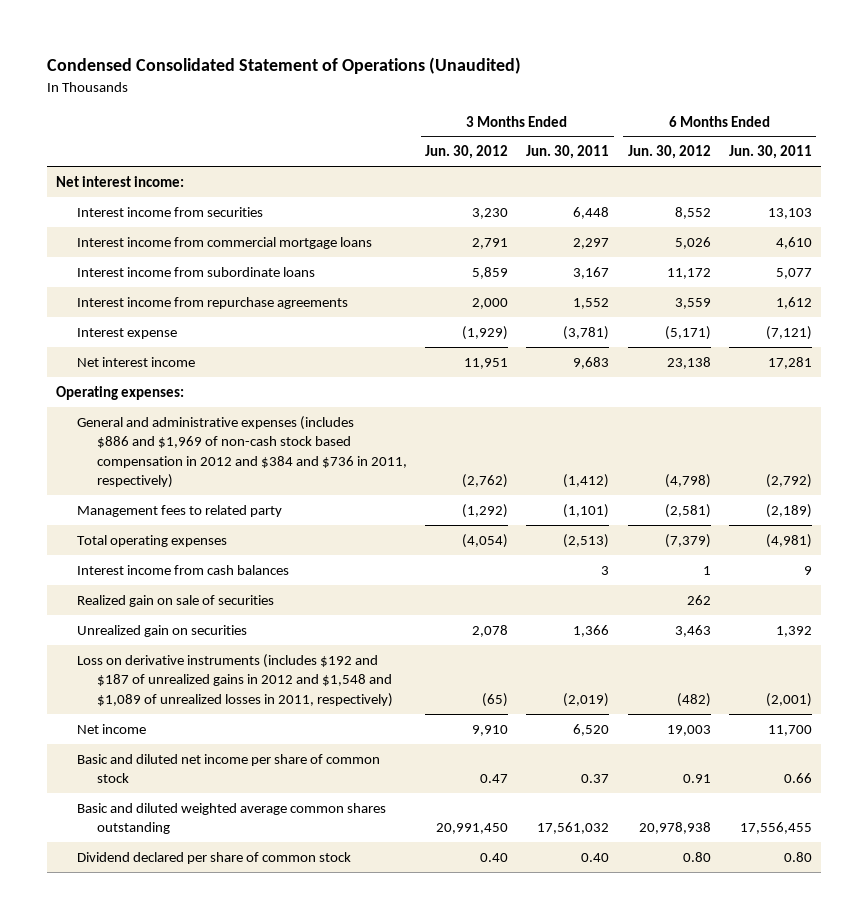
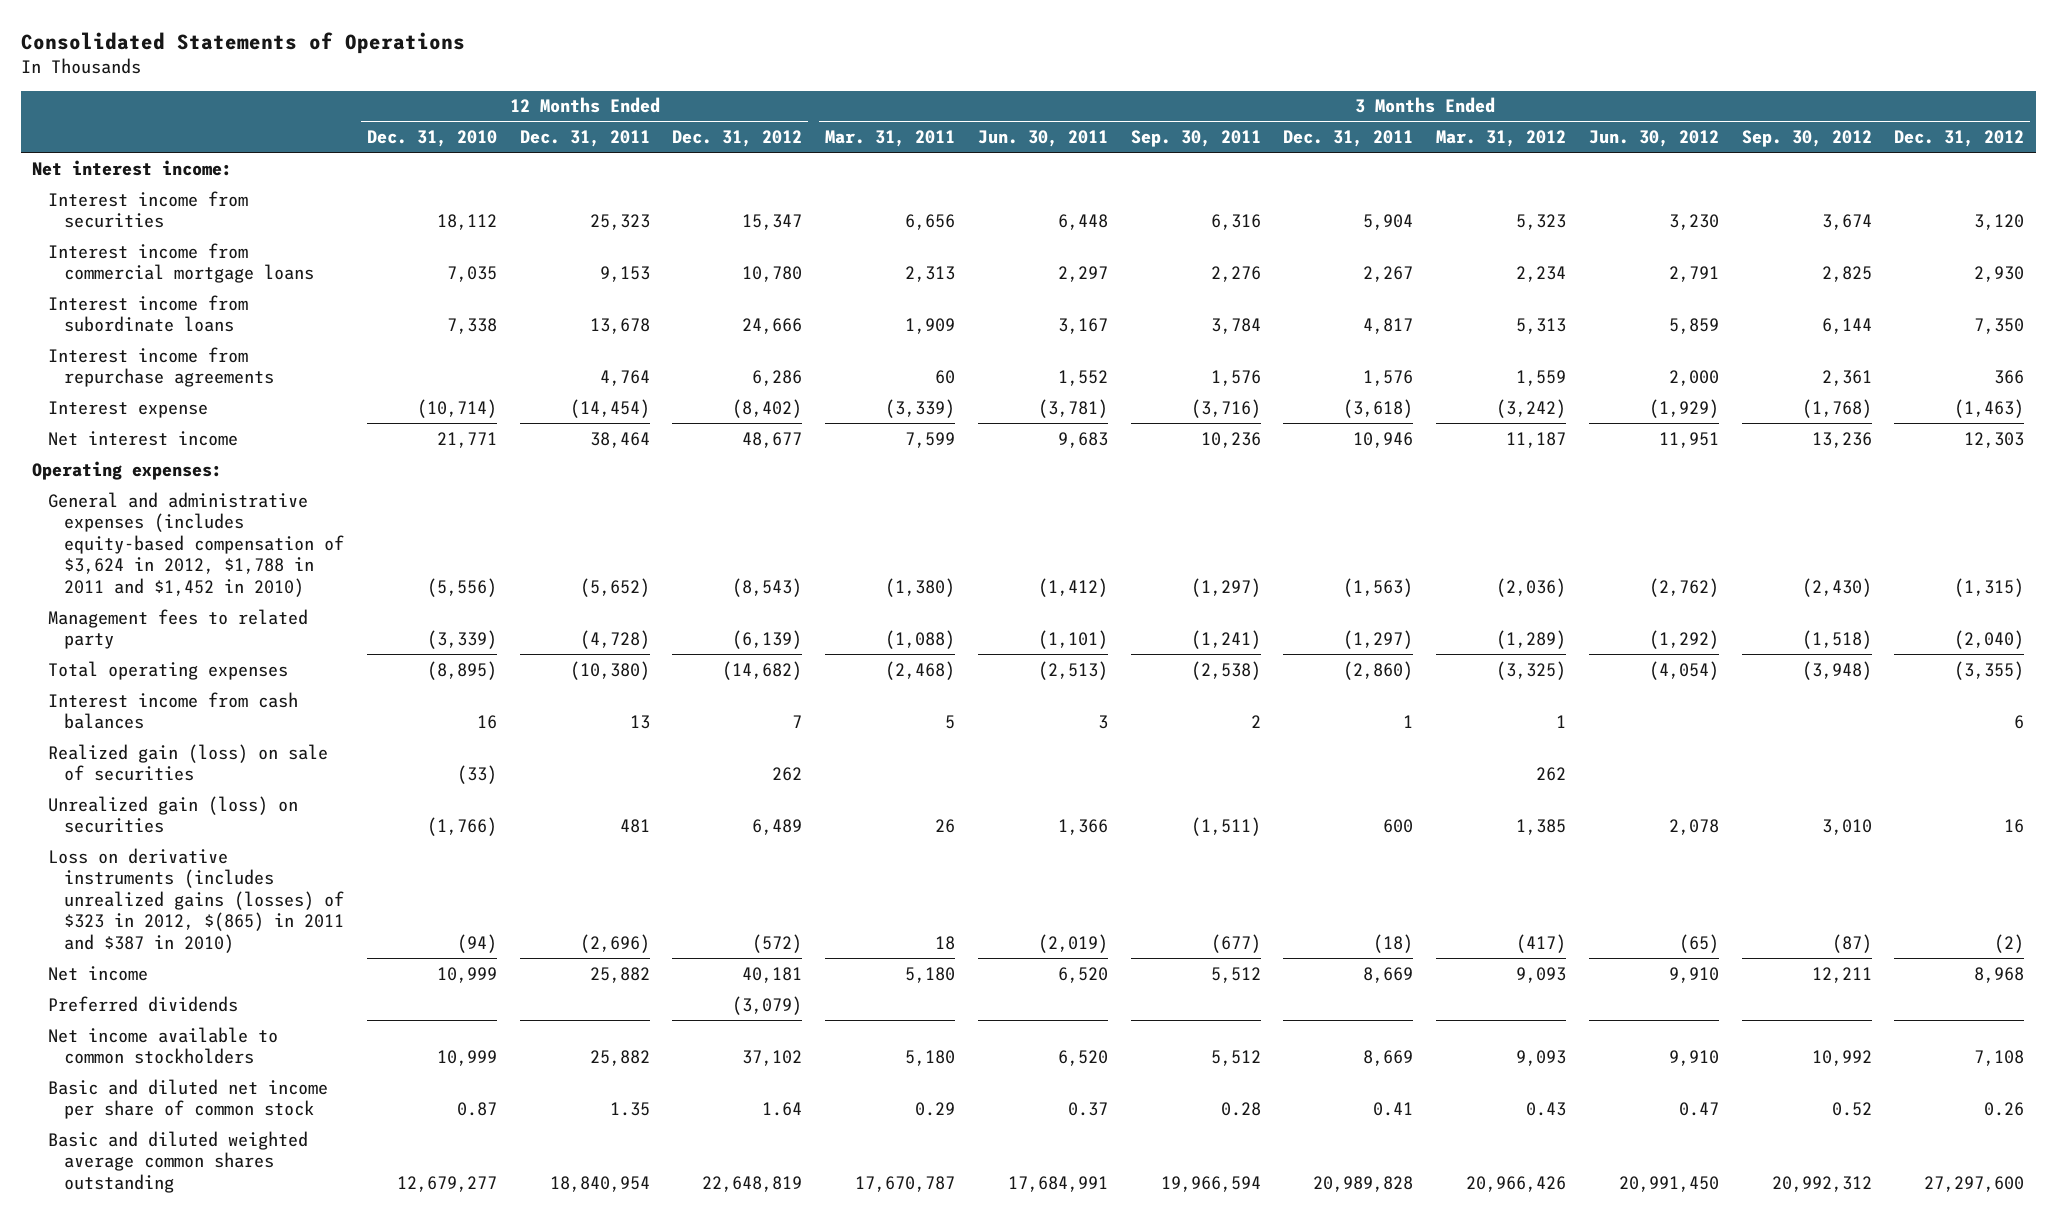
- Condensed Consolidated Statement of Operations (Unaudited)
+ Consolidated Statements of Operations
- | 3 Months Ended Jun. 30, 2012 | 3 Months Ended Jun. 30, 2011 | 6 Months Ended Jun. 30, 2012 | 6 Months Ended Jun. 30, 2011
+ | 12 Months Ended Dec. 31, 2010 | 12 Months Ended Dec. 31, 2011 | 12 Months Ended Dec. 31, 2012 | 3 Months Ended Mar. 31, 2011 | 3 Months Ended Jun. 30, 2011 | 3 Months Ended Sep. 30, 2011 | 3 Months Ended Dec. 31, 2011 | 3 Months Ended Mar. 31, 2012 | 3 Months Ended Jun. 30, 2012 | 3 Months Ended Sep. 30, 2012 | 3 Months Ended Dec. 31, 2012
- General and administrative expenses (includes $886 and $1,969 of non-cash stock based compensation in 2012 and $384 and $736 in 2011, respectively) | (2,762) | (1,412) | (4,798) | (2,792)
+ General and administrative expenses (includes equity-based compensation of $3,624 in 2012, $1,788 in 2011 and $1,452 in 2010) | (5,556) | (5,652) | (8,543) | (1,380) | (1,412) | (1,297) | (1,563) | (2,036) | (2,762) | (2,430) | (1,315)
- Realized gain on sale of securities | | | 262 |
- Unrealized gain on securities | 2,078 | 1,366 | 3,463 | 1,392
- Loss on derivative instruments (includes $192 and $187 of unrealized gains in 2012 and $1,548 and $1,089 of unrealized losses in 2011, respectively) | (65) | (2,019) | (482) | (2,001)
+ Realized gain (loss) on sale of securities | (33) | | 262 | | | | | 262 | | |
+ Unrealized gain (loss) on securities | (1,766) | 481 | 6,489 | 26 | 1,366 | (1,511) | 600 | 1,385 | 2,078 | 3,010 | 16
+ Loss on derivative instruments (includes unrealized gains (losses) of $323 in 2012, $(865) in 2011 and $387 in 2010) | (94) | (2,696) | (572) | 18 | (2,019) | (677) | (18) | (417) | (65) | (87) | (2)
+ Preferred dividends | | | (3,079) | | | | | | | |
+ Net income available to common stockholders | 10,999 | 25,882 | 37,102 | 5,180 | 6,520 | 5,512 | 8,669 | 9,093 | 9,910 | 10,992 | 7,108
- Basic and diluted weighted average common shares outstanding | 20,991,450 | 17,561,032 | 20,978,938 | 17,556,455
- Dividend declared per share of common stock | 0.40 | 0.40 | 0.80 | 0.80
+ Basic and diluted weighted average common shares outstanding | 12,679,277 | 18,840,954 | 22,648,819 | 17,670,787 | 17,684,991 | 19,966,594 | 20,989,828 | 20,966,426 | 20,991,450 | 20,992,312 | 27,297,600

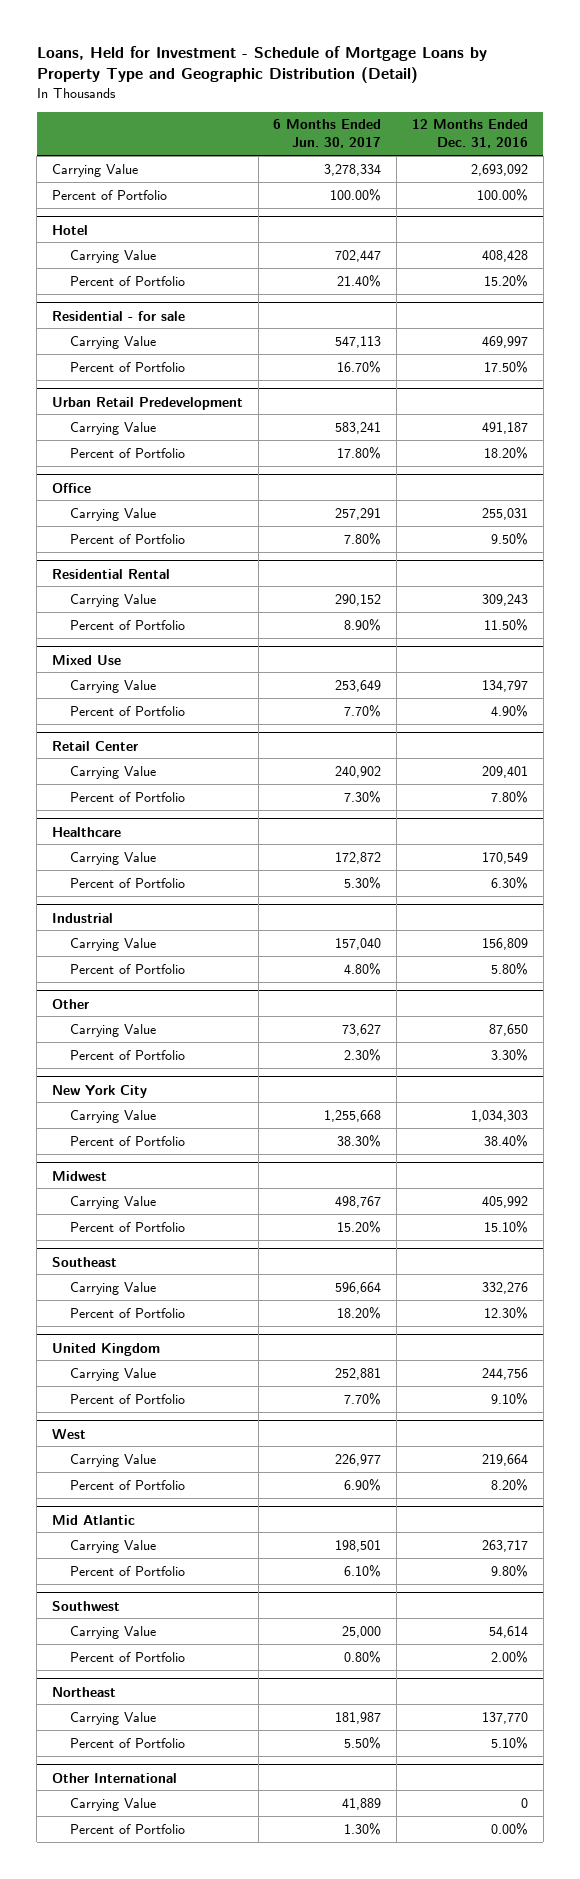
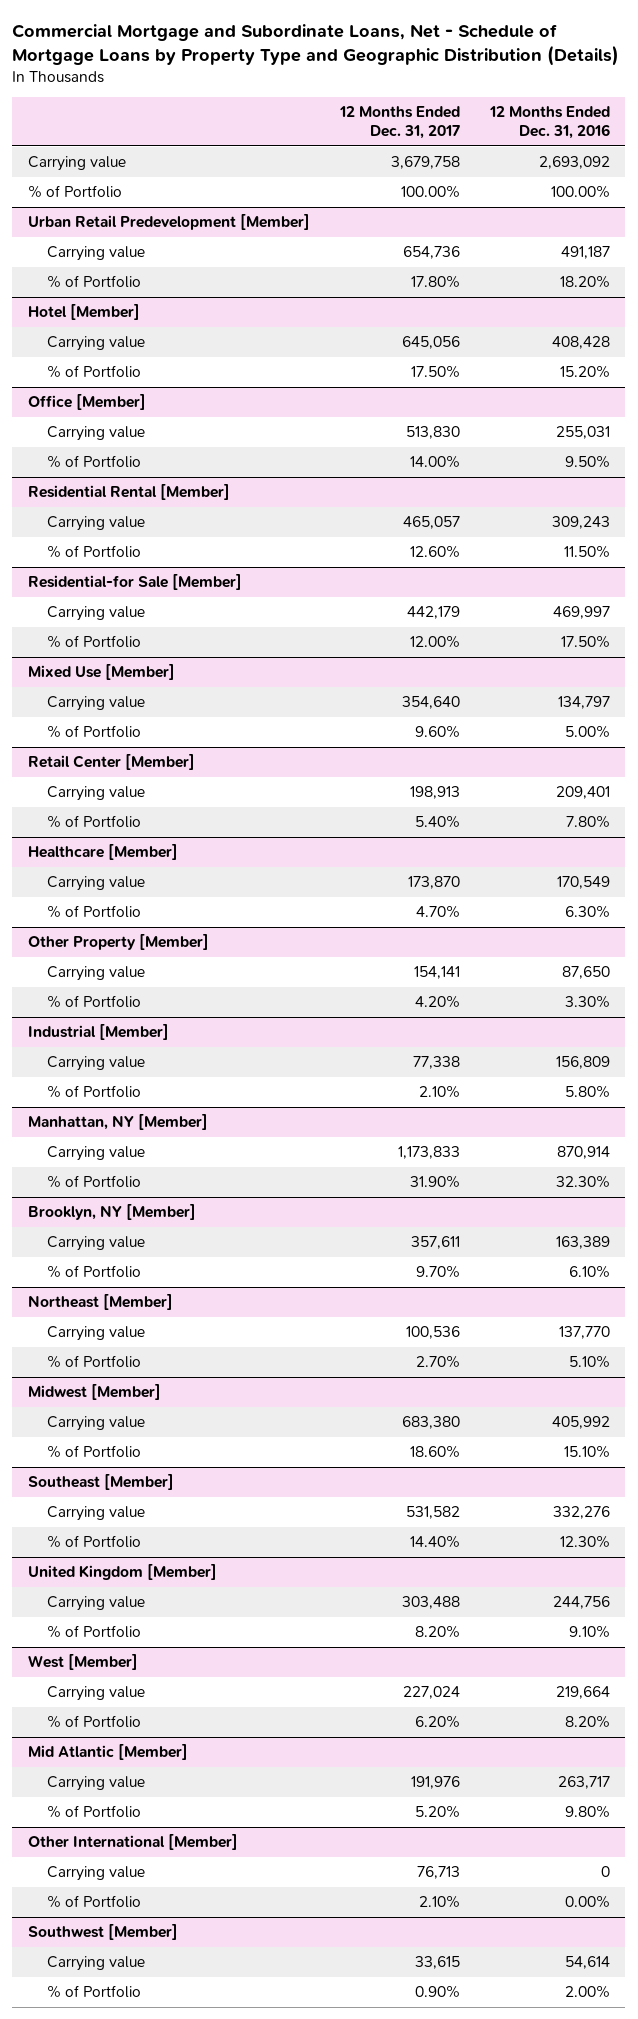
- Loans, Held for Investment - Schedule of Mortgage Loans by Property Type and Geographic Distribution (Detail)
+ Commercial Mortgage and Subordinate Loans, Net - Schedule of Mortgage Loans by Property Type and Geographic Distribution (Details)
- | 6 Months Ended Jun. 30, 2017 | 12 Months Ended Dec. 31, 2016
+ | 12 Months Ended Dec. 31, 2017 | 12 Months Ended Dec. 31, 2016
- Carrying Value | 3,278,334 | 2,693,092
- Percent of Portfolio | 100.00% | 100.00%
- Hotel
- Carrying Value | 702,447 | 408,428
- Percent of Portfolio | 21.40% | 15.20%
- Residential - for sale
- Carrying Value | 547,113 | 469,997
- Percent of Portfolio | 16.70% | 17.50%
- Urban Retail Predevelopment
- Carrying Value | 583,241 | 491,187
- Percent of Portfolio | 17.80% | 18.20%
- Office
- Carrying Value | 257,291 | 255,031
- Percent of Portfolio | 7.80% | 9.50%
- Residential Rental
- Carrying Value | 290,152 | 309,243
- Percent of Portfolio | 8.90% | 11.50%
- Mixed Use
- Carrying Value | 253,649 | 134,797
- Percent of Portfolio | 7.70% | 4.90%
- Retail Center
- Carrying Value | 240,902 | 209,401
- Percent of Portfolio | 7.30% | 7.80%
- Healthcare
- Carrying Value | 172,872 | 170,549
- Percent of Portfolio | 5.30% | 6.30%
- Industrial
- Carrying Value | 157,040 | 156,809
- Percent of Portfolio | 4.80% | 5.80%
- Other
- Carrying Value | 73,627 | 87,650
- Percent of Portfolio | 2.30% | 3.30%
- New York City
- Carrying Value | 1,255,668 | 1,034,303
- Percent of Portfolio | 38.30% | 38.40%
- Midwest
- Carrying Value | 498,767 | 405,992
- Percent of Portfolio | 15.20% | 15.10%
- Southeast
- Carrying Value | 596,664 | 332,276
- Percent of Portfolio | 18.20% | 12.30%
- United Kingdom
- Carrying Value | 252,881 | 244,756
- Percent of Portfolio | 7.70% | 9.10%
- West
- Carrying Value | 226,977 | 219,664
- Percent of Portfolio | 6.90% | 8.20%
- Mid Atlantic
- Carrying Value | 198,501 | 263,717
- Percent of Portfolio | 6.10% | 9.80%
- Southwest
- Carrying Value | 25,000 | 54,614
- Percent of Portfolio | 0.80% | 2.00%
- Northeast
- Carrying Value | 181,987 | 137,770
- Percent of Portfolio | 5.50% | 5.10%
- Other International
- Carrying Value | 41,889 | 0
- Percent of Portfolio | 1.30% | 0.00%
+ Carrying value | 3,679,758 | 2,693,092
+ % of Portfolio | 100.00% | 100.00%
+ Urban Retail Predevelopment [Member]
+ Carrying value | 654,736 | 491,187
+ % of Portfolio | 17.80% | 18.20%
+ Hotel [Member]
+ Carrying value | 645,056 | 408,428
+ % of Portfolio | 17.50% | 15.20%
+ Office [Member]
+ Carrying value | 513,830 | 255,031
+ % of Portfolio | 14.00% | 9.50%
+ Residential Rental [Member]
+ Carrying value | 465,057 | 309,243
+ % of Portfolio | 12.60% | 11.50%
+ Residential-for Sale [Member]
+ Carrying value | 442,179 | 469,997
+ % of Portfolio | 12.00% | 17.50%
+ Mixed Use [Member]
+ Carrying value | 354,640 | 134,797
+ % of Portfolio | 9.60% | 5.00%
+ Retail Center [Member]
+ Carrying value | 198,913 | 209,401
+ % of Portfolio | 5.40% | 7.80%
+ Healthcare [Member]
+ Carrying value | 173,870 | 170,549
+ % of Portfolio | 4.70% | 6.30%
+ Other Property [Member]
+ Carrying value | 154,141 | 87,650
+ % of Portfolio | 4.20% | 3.30%
+ Industrial [Member]
+ Carrying value | 77,338 | 156,809
+ % of Portfolio | 2.10% | 5.80%
+ Manhattan, NY [Member]
+ Carrying value | 1,173,833 | 870,914
+ % of Portfolio | 31.90% | 32.30%
+ Brooklyn, NY [Member]
+ Carrying value | 357,611 | 163,389
+ % of Portfolio | 9.70% | 6.10%
+ Northeast [Member]
+ Carrying value | 100,536 | 137,770
+ % of Portfolio | 2.70% | 5.10%
+ Midwest [Member]
+ Carrying value | 683,380 | 405,992
+ % of Portfolio | 18.60% | 15.10%
+ Southeast [Member]
+ Carrying value | 531,582 | 332,276
+ % of Portfolio | 14.40% | 12.30%
+ United Kingdom [Member]
+ Carrying value | 303,488 | 244,756
+ % of Portfolio | 8.20% | 9.10%
+ West [Member]
+ Carrying value | 227,024 | 219,664
+ % of Portfolio | 6.20% | 8.20%
+ Mid Atlantic [Member]
+ Carrying value | 191,976 | 263,717
+ % of Portfolio | 5.20% | 9.80%
+ Other International [Member]
+ Carrying value | 76,713 | 0
+ % of Portfolio | 2.10% | 0.00%
+ Southwest [Member]
+ Carrying value | 33,615 | 54,614
+ % of Portfolio | 0.90% | 2.00%

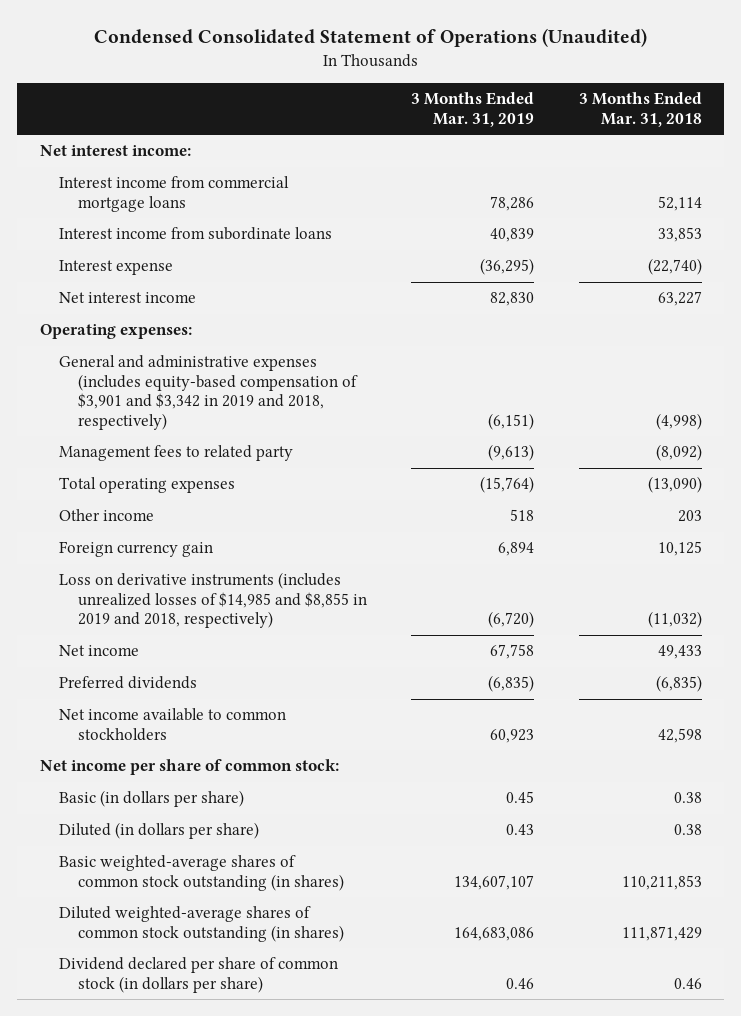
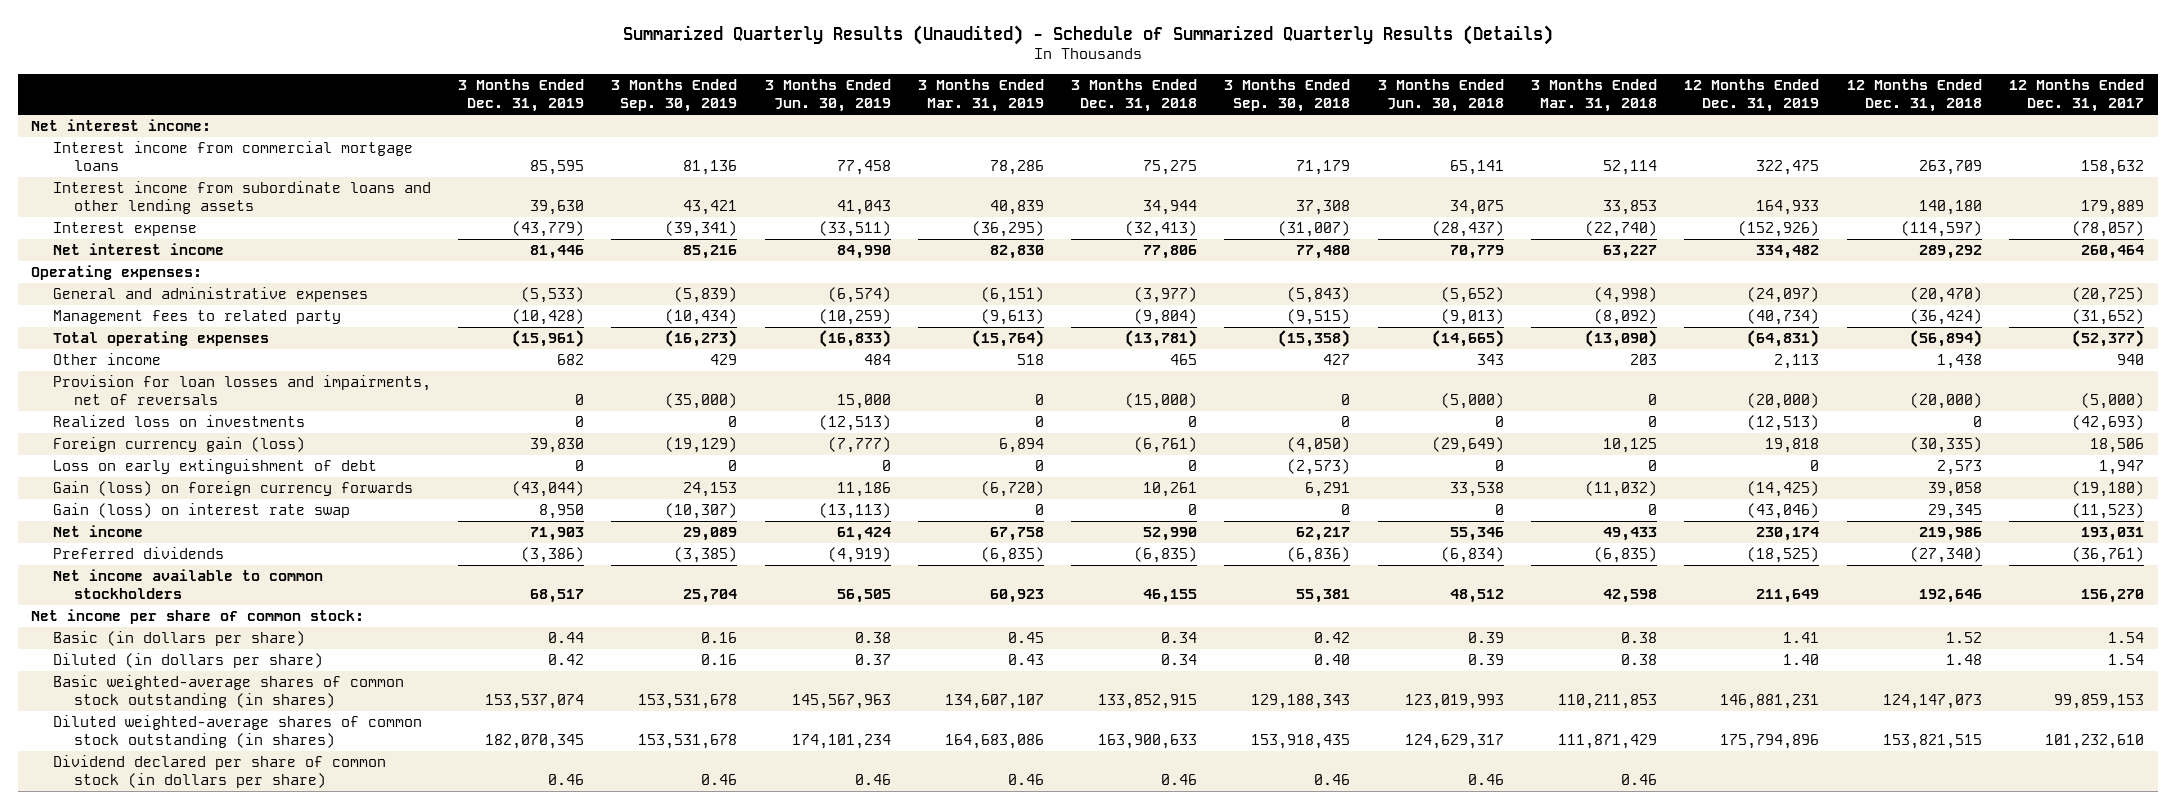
- Condensed Consolidated Statement of Operations (Unaudited)
+ Summarized Quarterly Results (Unaudited) - Schedule of Summarized Quarterly Results (Details)
- | 3 Months Ended Mar. 31, 2019 | 3 Months Ended Mar. 31, 2018
+ | 3 Months Ended Dec. 31, 2019 | 3 Months Ended Sep. 30, 2019 | 3 Months Ended Jun. 30, 2019 | 3 Months Ended Mar. 31, 2019 | 3 Months Ended Dec. 31, 2018 | 3 Months Ended Sep. 30, 2018 | 3 Months Ended Jun. 30, 2018 | 3 Months Ended Mar. 31, 2018 | 12 Months Ended Dec. 31, 2019 | 12 Months Ended Dec. 31, 2018 | 12 Months Ended Dec. 31, 2017
- Interest income from subordinate loans | 40,839 | 33,853
+ Interest income from subordinate loans and other lending assets | 39,630 | 43,421 | 41,043 | 40,839 | 34,944 | 37,308 | 34,075 | 33,853 | 164,933 | 140,180 | 179,889
- General and administrative expenses (includes equity-based compensation of $3,901 and $3,342 in 2019 and 2018, respectively) | (6,151) | (4,998)
+ General and administrative expenses | (5,533) | (5,839) | (6,574) | (6,151) | (3,977) | (5,843) | (5,652) | (4,998) | (24,097) | (20,470) | (20,725)
- Foreign currency gain | 6,894 | 10,125
- Loss on derivative instruments (includes unrealized losses of $14,985 and $8,855 in 2019 and 2018, respectively) | (6,720) | (11,032)
+ Provision for loan losses and impairments, net of reversals | 0 | (35,000) | 15,000 | 0 | (15,000) | 0 | (5,000) | 0 | (20,000) | (20,000) | (5,000)
+ Realized loss on investments | 0 | 0 | (12,513) | 0 | 0 | 0 | 0 | 0 | (12,513) | 0 | (42,693)
+ Foreign currency gain (loss) | 39,830 | (19,129) | (7,777) | 6,894 | (6,761) | (4,050) | (29,649) | 10,125 | 19,818 | (30,335) | 18,506
+ Loss on early extinguishment of debt | 0 | 0 | 0 | 0 | 0 | (2,573) | 0 | 0 | 0 | 2,573 | 1,947
+ Gain (loss) on foreign currency forwards | (43,044) | 24,153 | 11,186 | (6,720) | 10,261 | 6,291 | 33,538 | (11,032) | (14,425) | 39,058 | (19,180)
+ Gain (loss) on interest rate swap | 8,950 | (10,307) | (13,113) | 0 | 0 | 0 | 0 | 0 | (43,046) | 29,345 | (11,523)

